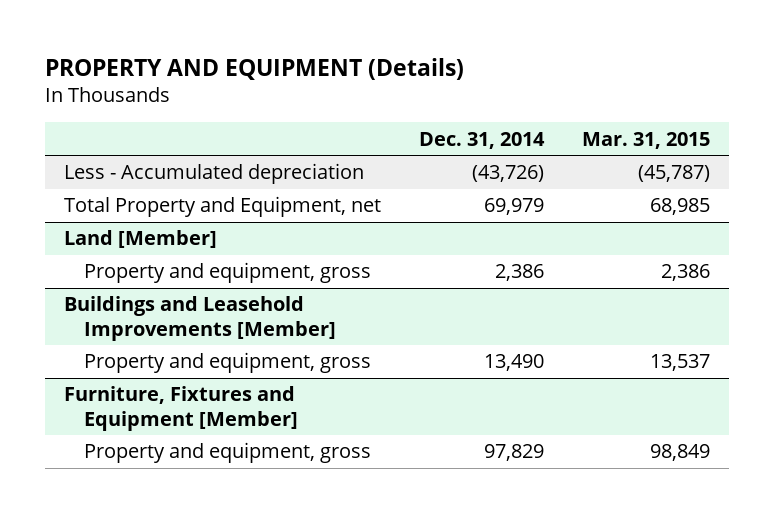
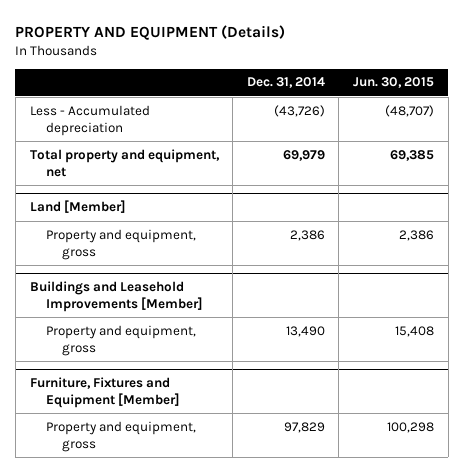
- | Dec. 31, 2014 | Mar. 31, 2015
+ | Dec. 31, 2014 | Jun. 30, 2015
- Total Property and Equipment, net | 69,979 | 68,985
+ Total property and equipment, net | 69,979 | 69,385

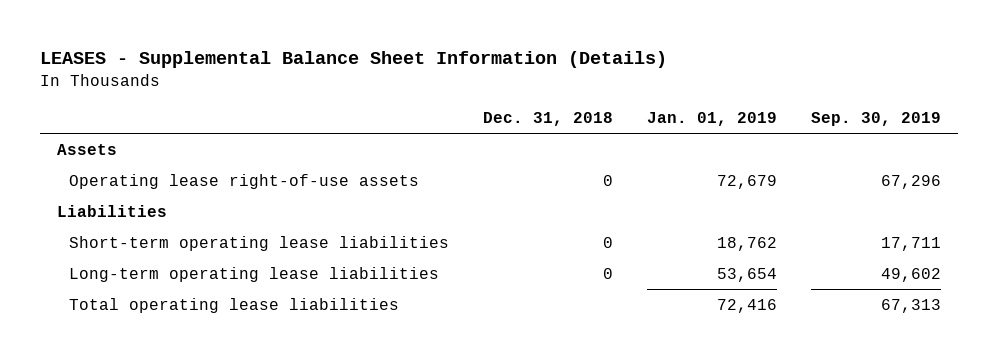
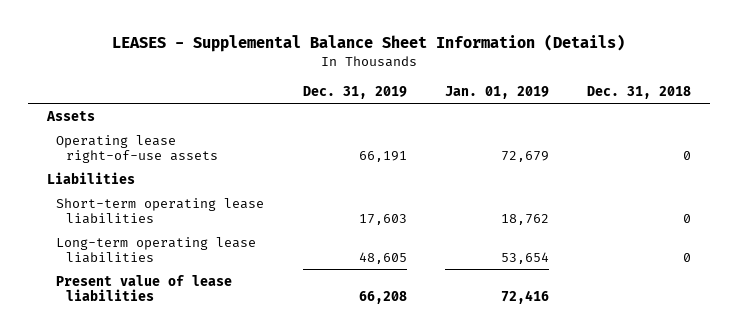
- | Dec. 31, 2018 | Jan. 01, 2019 | Sep. 30, 2019
+ | Dec. 31, 2019 | Jan. 01, 2019 | Dec. 31, 2018
- Total operating lease liabilities | | 72,416 | 67,313
+ Present value of lease liabilities | 66,208 | 72,416 |

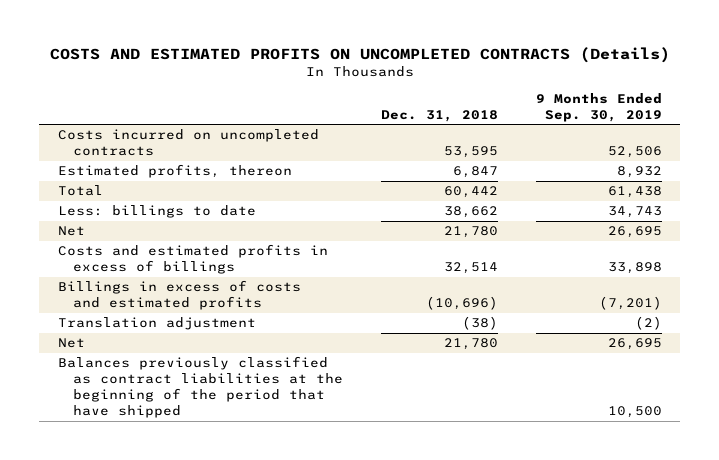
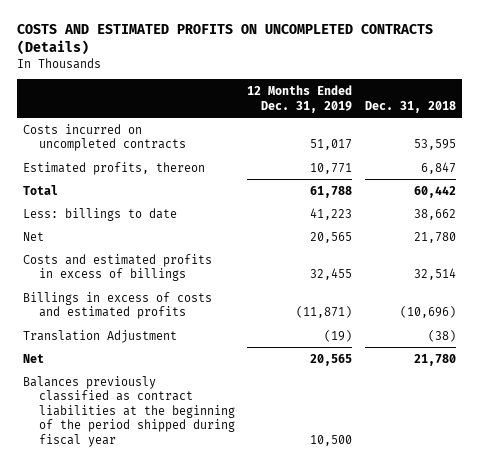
- | Dec. 31, 2018 | 9 Months Ended Sep. 30, 2019
+ | 12 Months Ended Dec. 31, 2019 | Dec. 31, 2018
- Translation adjustment | (38) | (2)
+ Translation Adjustment | (19) | (38)
- Balances previously classified as contract liabilities at the beginning of the period that have shipped | | 10,500
+ Balances previously classified as contract liabilities at the beginning of the period shipped during fiscal year | 10,500 |

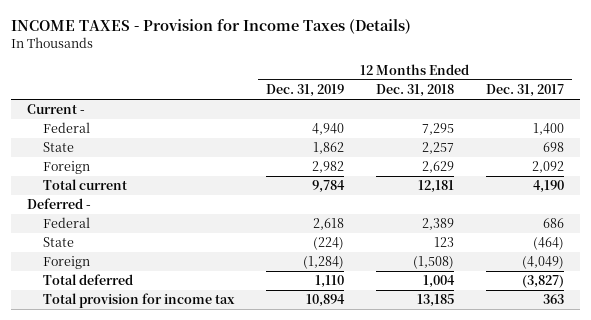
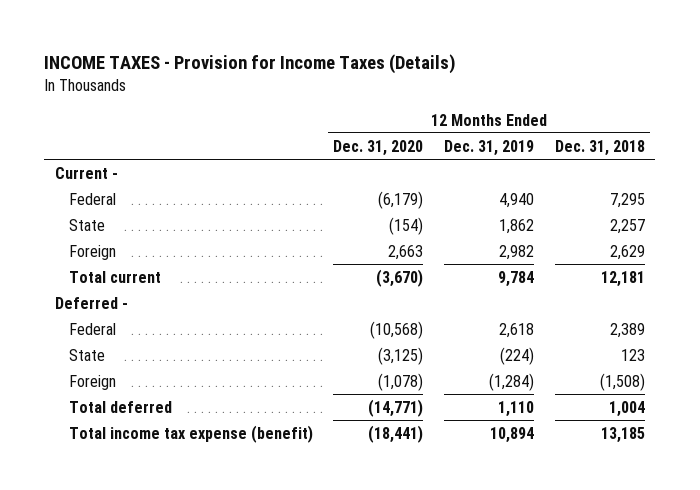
- | 12 Months Ended Dec. 31, 2019 | 12 Months Ended Dec. 31, 2018 | 12 Months Ended Dec. 31, 2017
+ | 12 Months Ended Dec. 31, 2020 | 12 Months Ended Dec. 31, 2019 | 12 Months Ended Dec. 31, 2018
- Total provision for income tax | 10,894 | 13,185 | 363
+ Total income tax expense (benefit) | (18,441) | 10,894 | 13,185

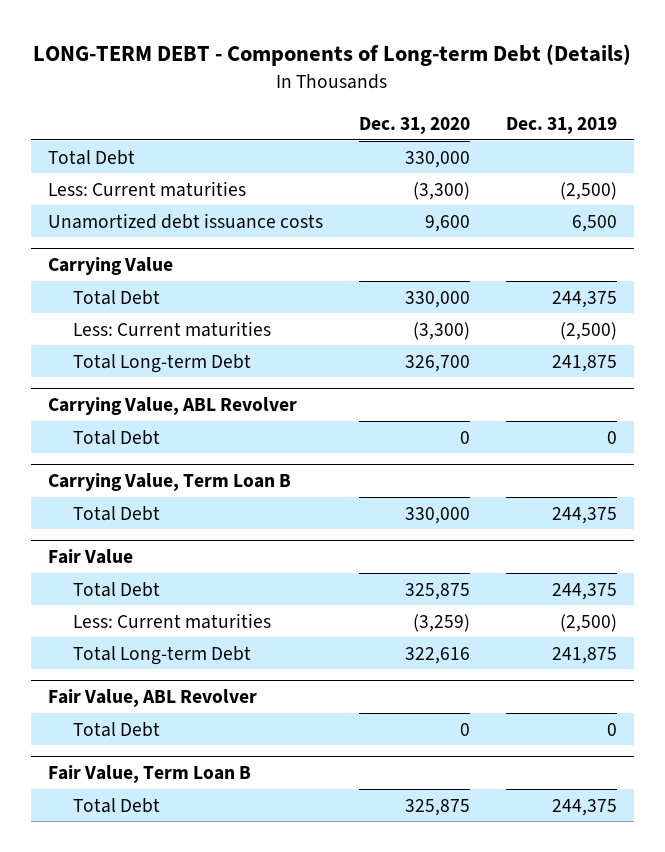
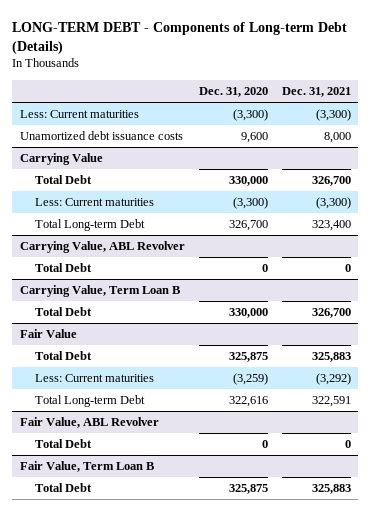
- | Dec. 31, 2020 | Dec. 31, 2019
+ | Dec. 31, 2020 | Dec. 31, 2021
- Total Debt | 330,000 |

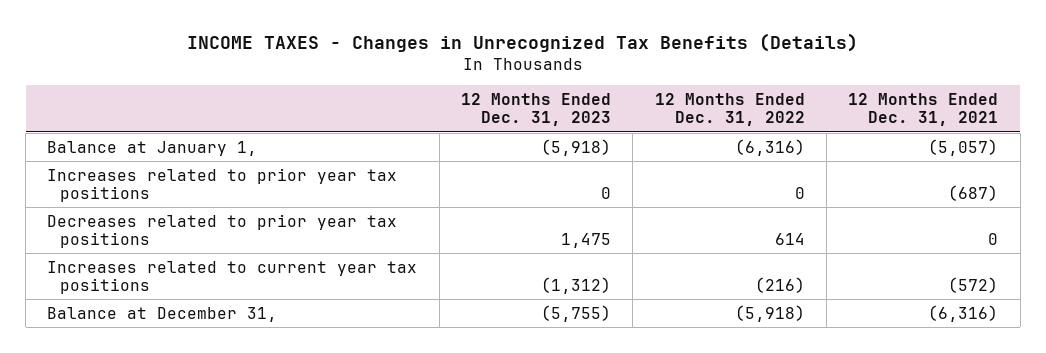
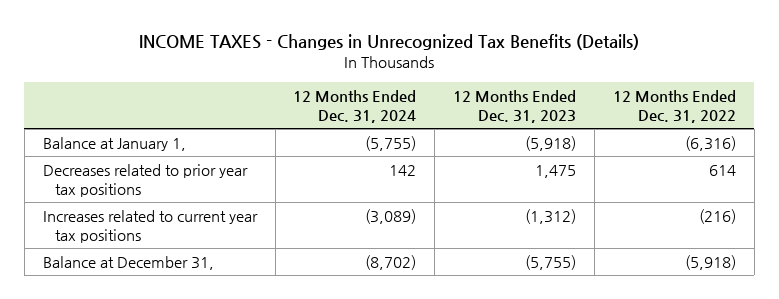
- | 12 Months Ended Dec. 31, 2023 | 12 Months Ended Dec. 31, 2022 | 12 Months Ended Dec. 31, 2021
+ | 12 Months Ended Dec. 31, 2024 | 12 Months Ended Dec. 31, 2023 | 12 Months Ended Dec. 31, 2022
- Increases related to prior year tax positions | 0 | 0 | (687)

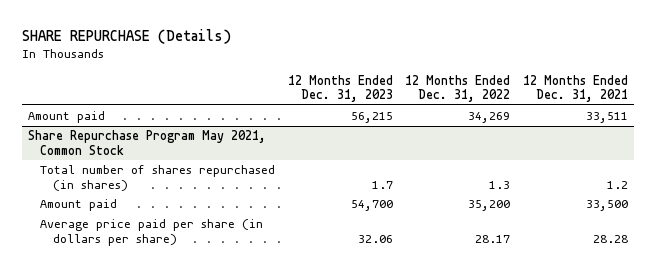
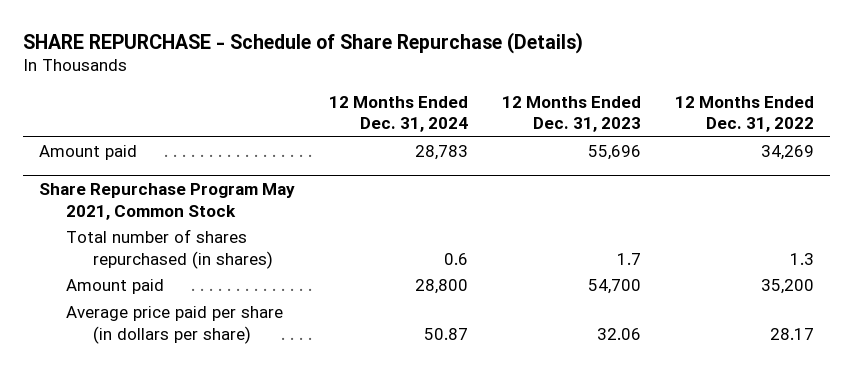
- SHARE REPURCHASE (Details)
+ SHARE REPURCHASE - Schedule of Share Repurchase (Details)
- | 12 Months Ended Dec. 31, 2023 | 12 Months Ended Dec. 31, 2022 | 12 Months Ended Dec. 31, 2021
+ | 12 Months Ended Dec. 31, 2024 | 12 Months Ended Dec. 31, 2023 | 12 Months Ended Dec. 31, 2022
- Amount paid | 56,215 | 34,269 | 33,511
+ Amount paid | 28,783 | 55,696 | 34,269

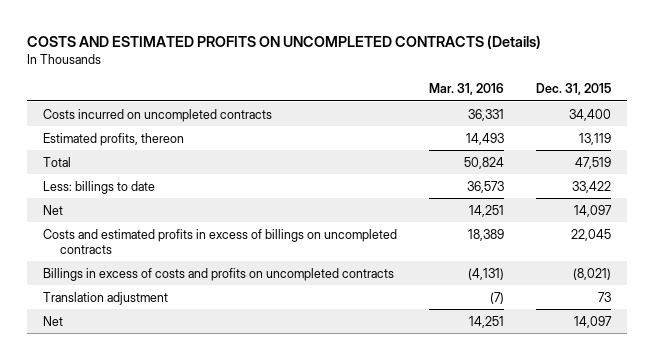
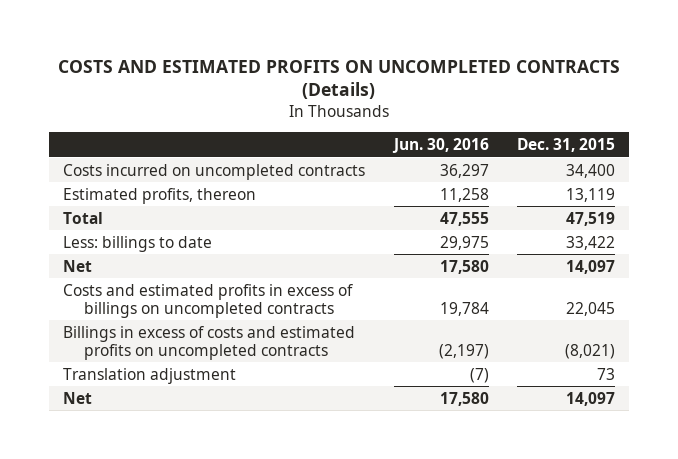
- | Mar. 31, 2016 | Dec. 31, 2015
+ | Jun. 30, 2016 | Dec. 31, 2015
- Billings in excess of costs and profits on uncompleted contracts | (4,131) | (8,021)
+ Billings in excess of costs and estimated profits on uncompleted contracts | (2,197) | (8,021)

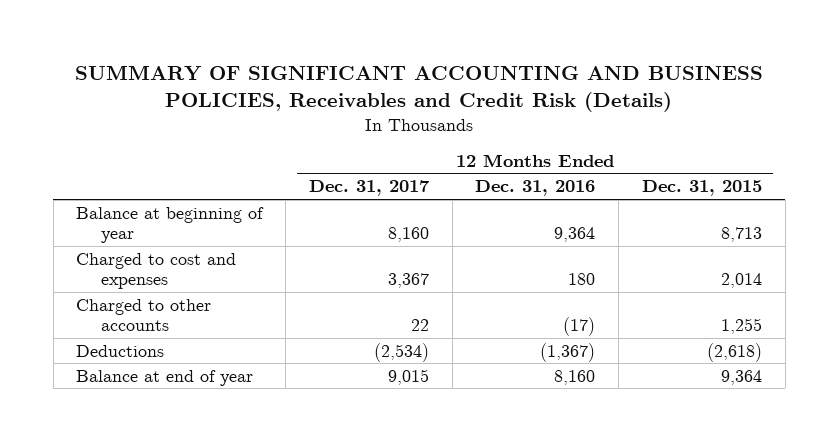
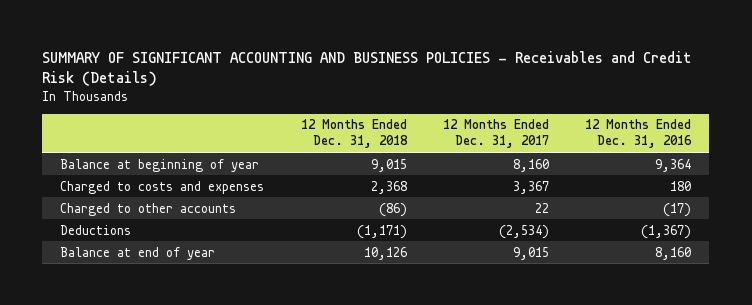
- SUMMARY OF SIGNIFICANT ACCOUNTING AND BUSINESS POLICIES, Receivables and Credit Risk (Details)
+ SUMMARY OF SIGNIFICANT ACCOUNTING AND BUSINESS POLICIES - Receivables and Credit Risk (Details)
- | 12 Months Ended Dec. 31, 2017 | 12 Months Ended Dec. 31, 2016 | 12 Months Ended Dec. 31, 2015
+ | 12 Months Ended Dec. 31, 2018 | 12 Months Ended Dec. 31, 2017 | 12 Months Ended Dec. 31, 2016
- Charged to cost and expenses | 3,367 | 180 | 2,014
+ Charged to costs and expenses | 2,368 | 3,367 | 180

